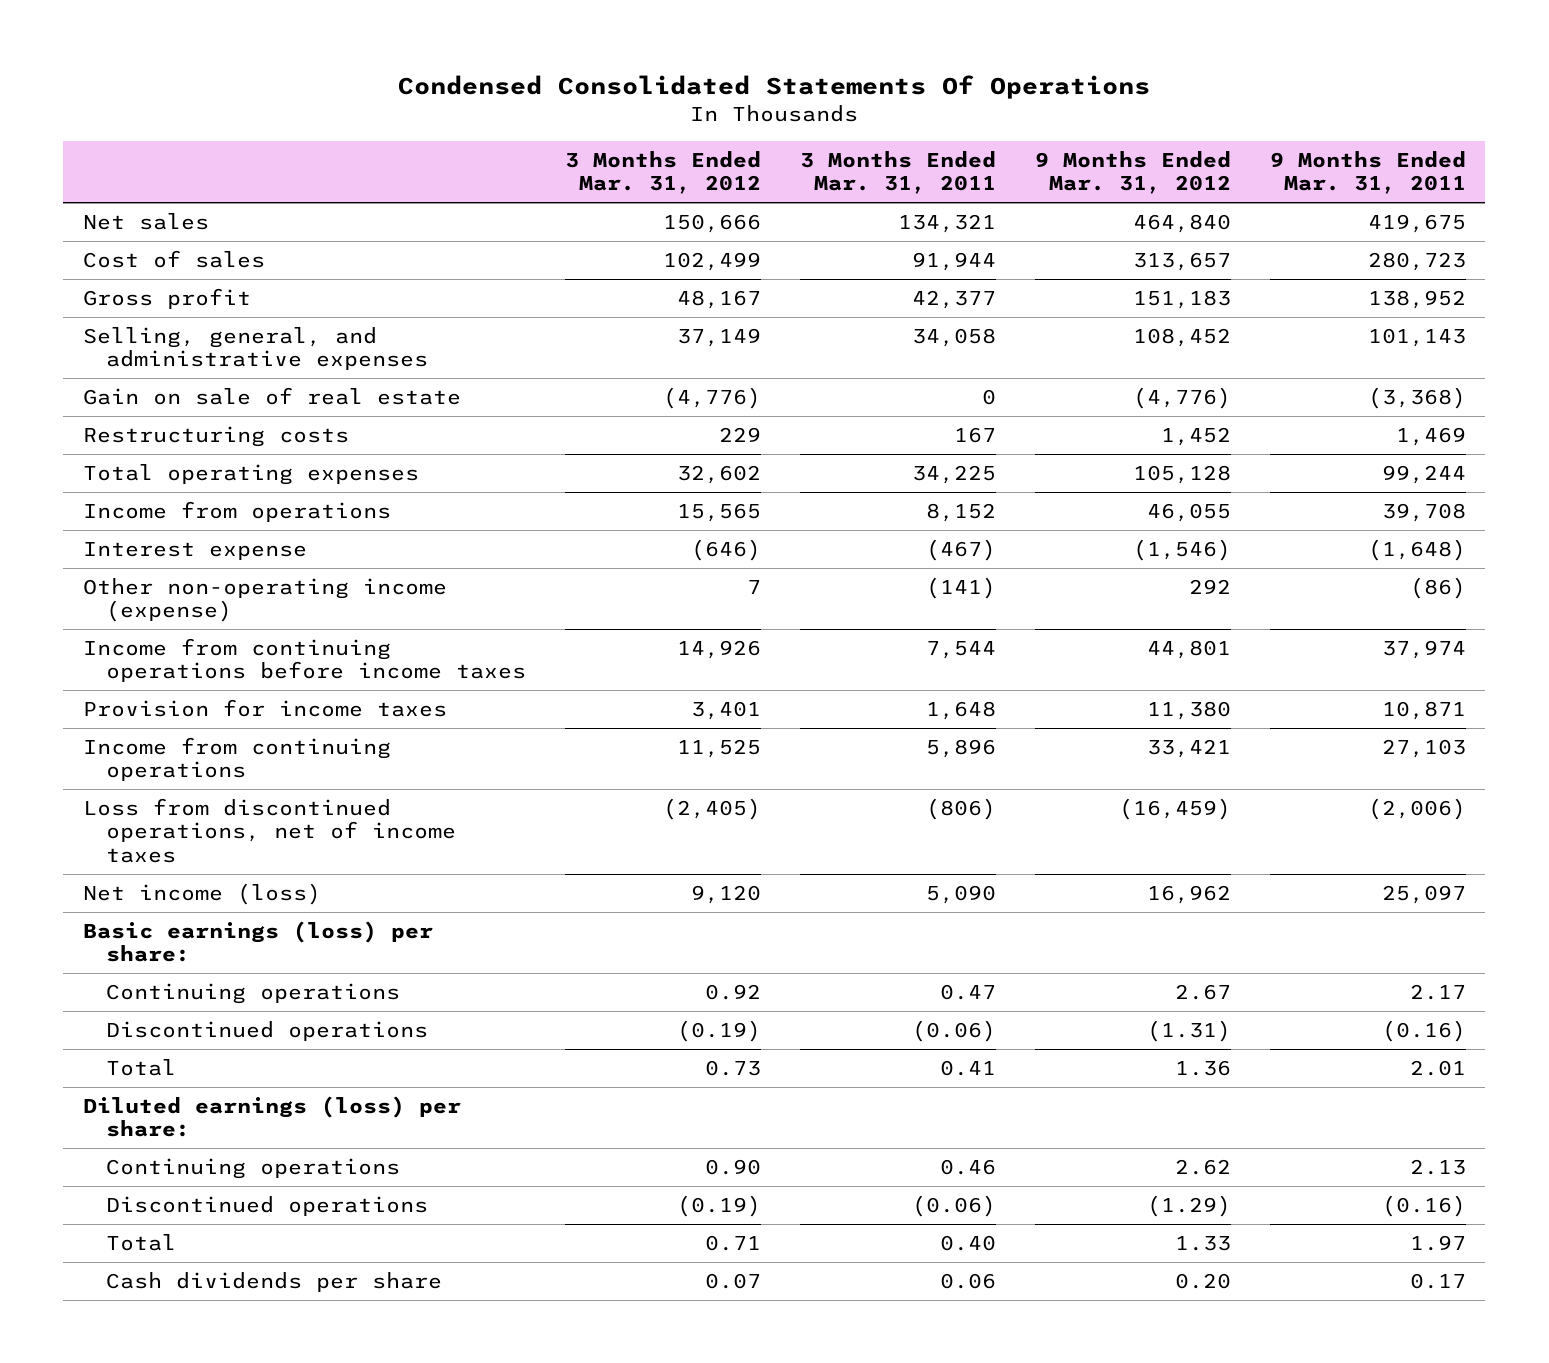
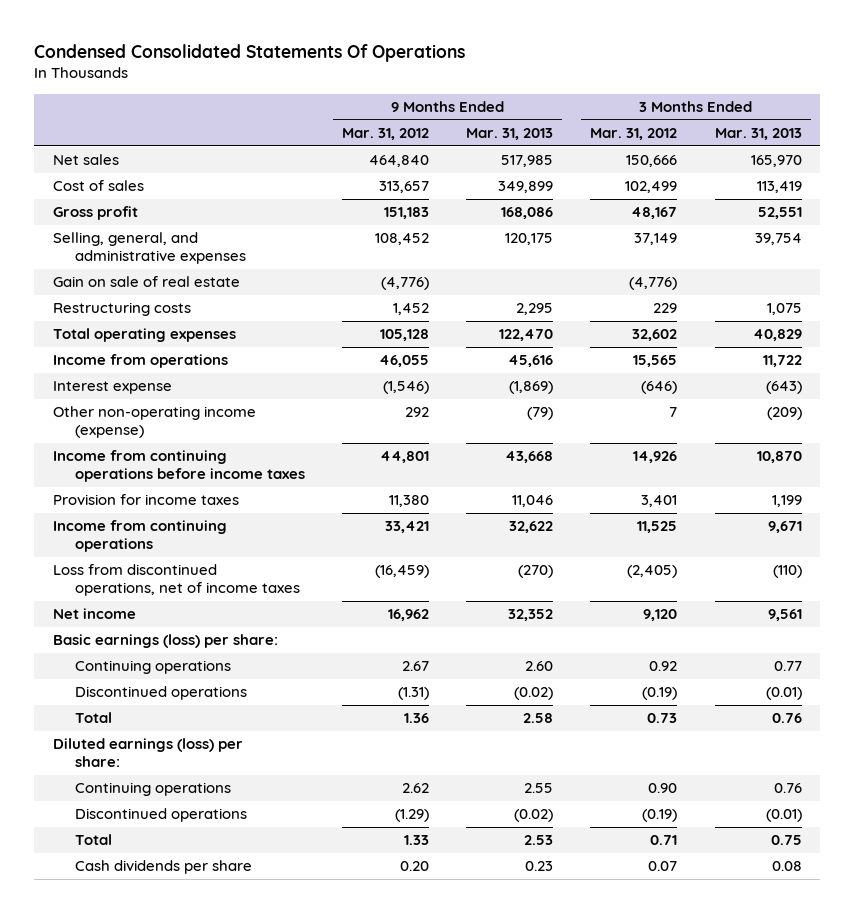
- | 3 Months Ended Mar. 31, 2012 | 3 Months Ended Mar. 31, 2011 | 9 Months Ended Mar. 31, 2012 | 9 Months Ended Mar. 31, 2011
+ | 9 Months Ended Mar. 31, 2012 | 9 Months Ended Mar. 31, 2013 | 3 Months Ended Mar. 31, 2012 | 3 Months Ended Mar. 31, 2013
- Net income (loss) | 9,120 | 5,090 | 16,962 | 25,097
+ Net income | 16,962 | 32,352 | 9,120 | 9,561

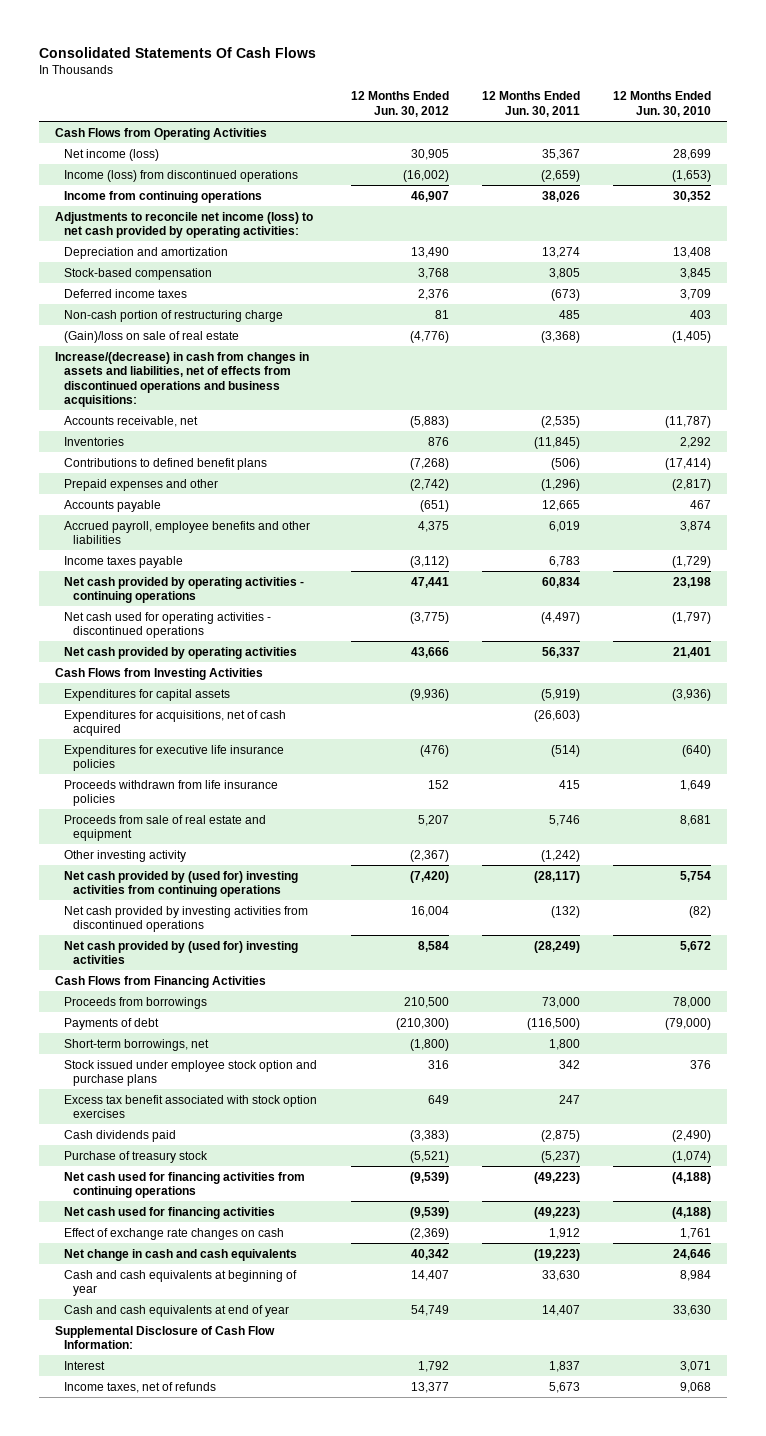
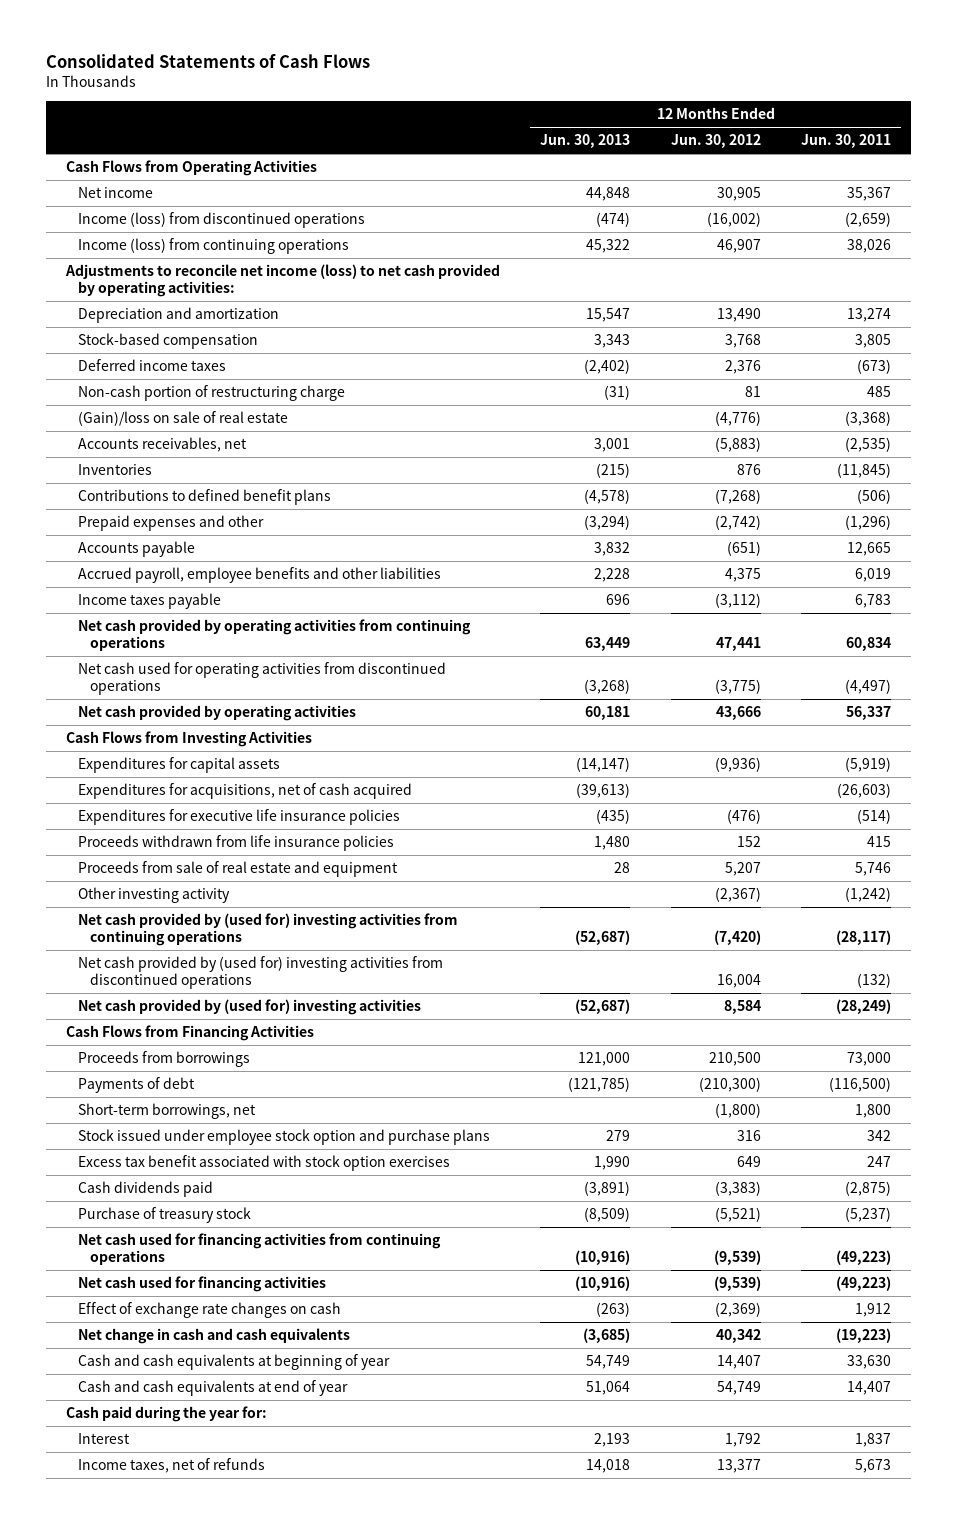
- Consolidated Statements Of Cash Flows
+ Consolidated Statements of Cash Flows
- | 12 Months Ended Jun. 30, 2012 | 12 Months Ended Jun. 30, 2011 | 12 Months Ended Jun. 30, 2010
+ | 12 Months Ended Jun. 30, 2013 | 12 Months Ended Jun. 30, 2012 | 12 Months Ended Jun. 30, 2011
- Net income (loss) | 30,905 | 35,367 | 28,699
+ Net income | 44,848 | 30,905 | 35,367
- Income from continuing operations | 46,907 | 38,026 | 30,352
+ Income (loss) from continuing operations | 45,322 | 46,907 | 38,026
- Increase/(decrease) in cash from changes in assets and liabilities, net of effects from discontinued operations and business acquisitions:
- Accounts receivable, net | (5,883) | (2,535) | (11,787)
+ Accounts receivables, net | 3,001 | (5,883) | (2,535)
- Net cash provided by operating activities - continuing operations | 47,441 | 60,834 | 23,198
- Net cash used for operating activities - discontinued operations | (3,775) | (4,497) | (1,797)
+ Net cash provided by operating activities from continuing operations | 63,449 | 47,441 | 60,834
+ Net cash used for operating activities from discontinued operations | (3,268) | (3,775) | (4,497)
- Net cash provided by investing activities from discontinued operations | 16,004 | (132) | (82)
+ Net cash provided by (used for) investing activities from discontinued operations | | 16,004 | (132)
- Supplemental Disclosure of Cash Flow Information:
+ Cash paid during the year for:

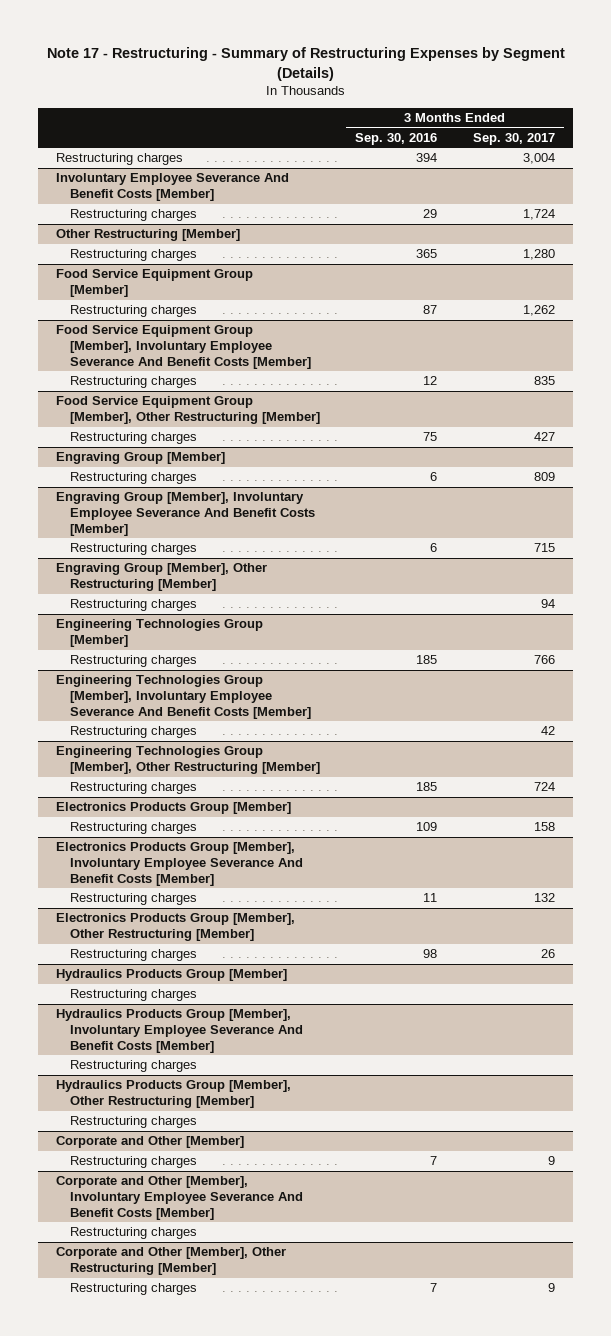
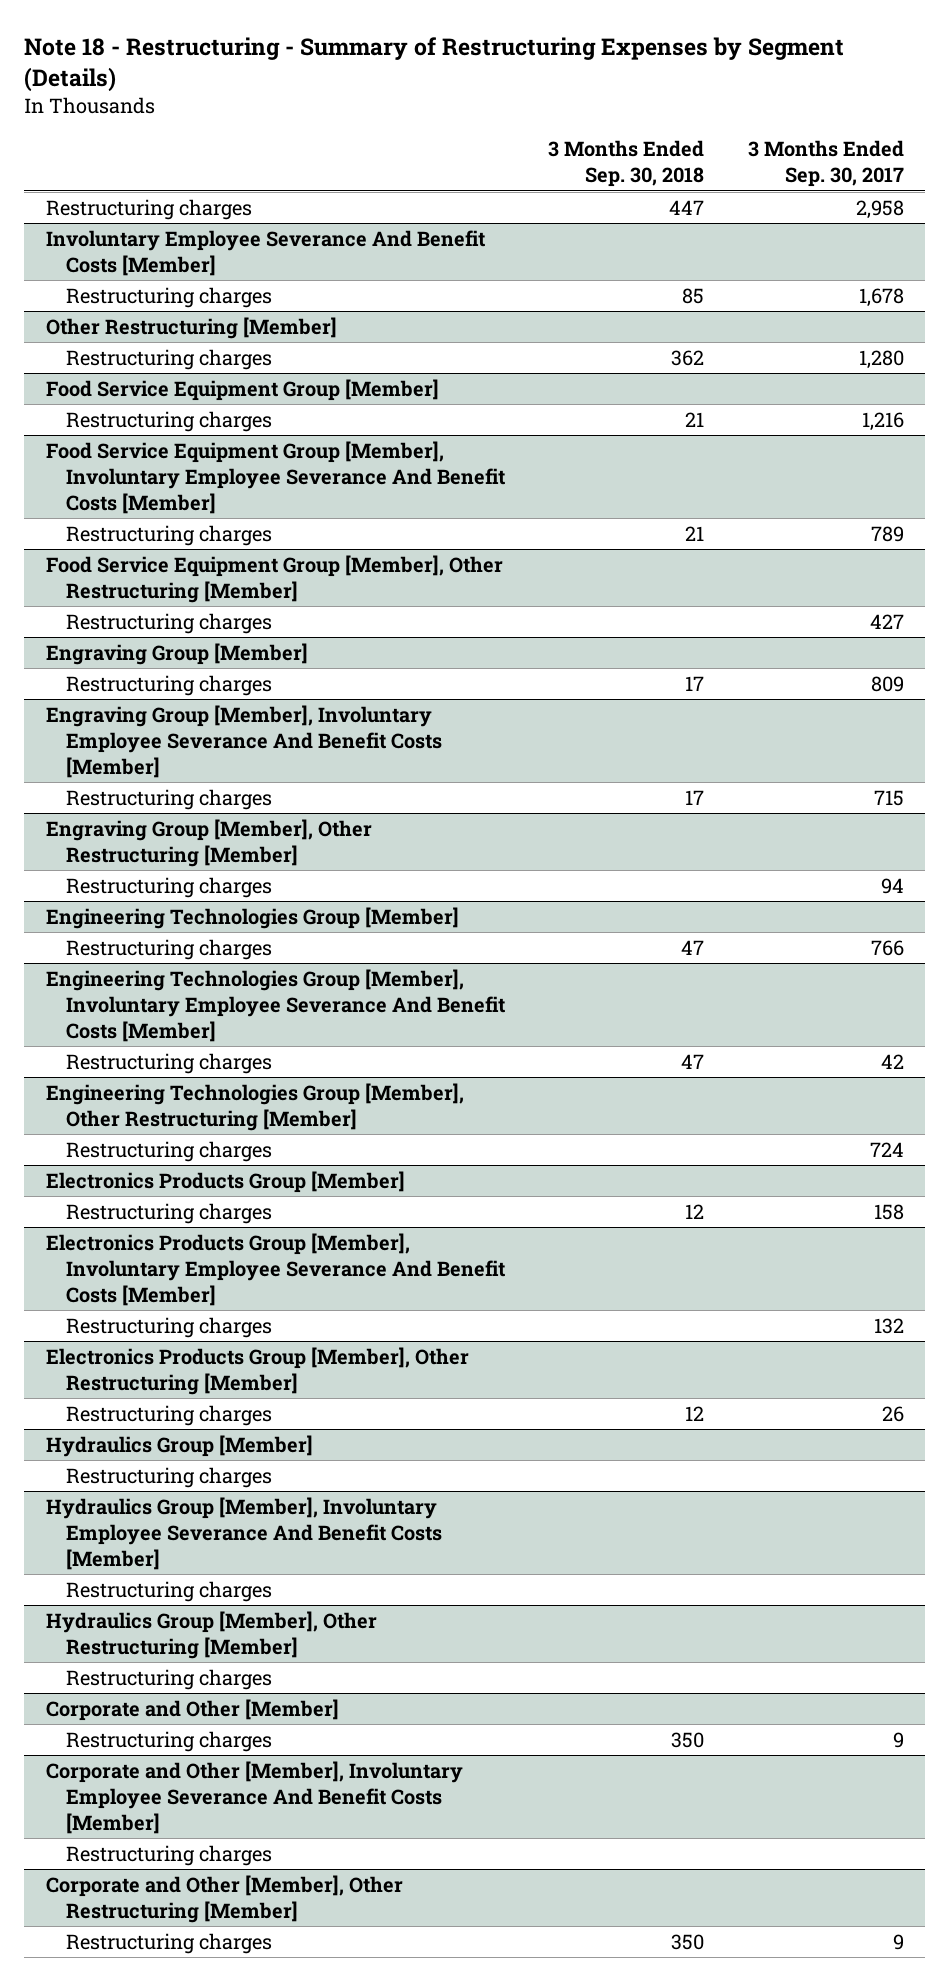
- Note 17 - Restructuring - Summary of Restructuring Expenses by Segment (Details)
+ Note 18 - Restructuring - Summary of Restructuring Expenses by Segment (Details)
- | 3 Months Ended Sep. 30, 2016 | 3 Months Ended Sep. 30, 2017
+ | 3 Months Ended Sep. 30, 2018 | 3 Months Ended Sep. 30, 2017
- Restructuring charges | 394 | 3,004
+ Restructuring charges | 447 | 2,958
@ Involuntary Employee Severance And Benefit Costs [Member]
- Restructuring charges | 29 | 1,724
+ Restructuring charges | 85 | 1,678
@ Food Service Equipment Group [Member]
- Restructuring charges | 87 | 1,262
+ Restructuring charges | 21 | 1,216
@ Food Service Equipment Group [Member], Involuntary Employee Severance And Benefit Costs [Member]
- Restructuring charges | 12 | 835
+ Restructuring charges | 21 | 789
- Hydraulics Products Group [Member]
+ Hydraulics Group [Member]
- Hydraulics Products Group [Member], Involuntary Employee Severance And Benefit Costs [Member]
+ Hydraulics Group [Member], Involuntary Employee Severance And Benefit Costs [Member]
- Hydraulics Products Group [Member], Other Restructuring [Member]
+ Hydraulics Group [Member], Other Restructuring [Member]

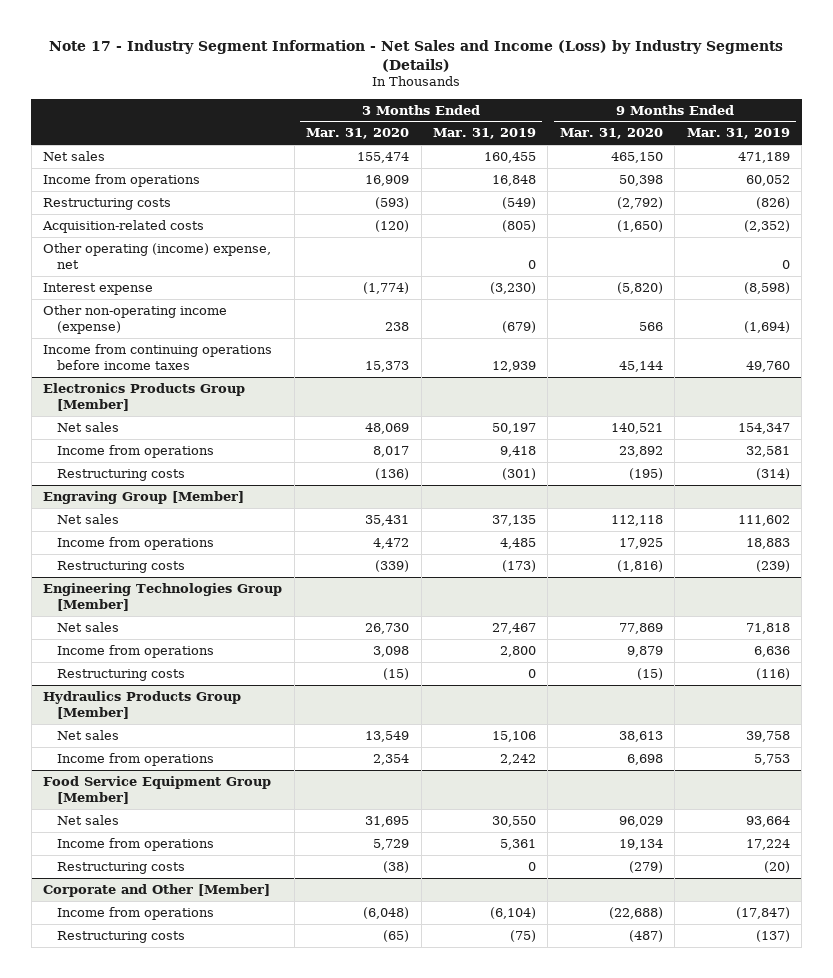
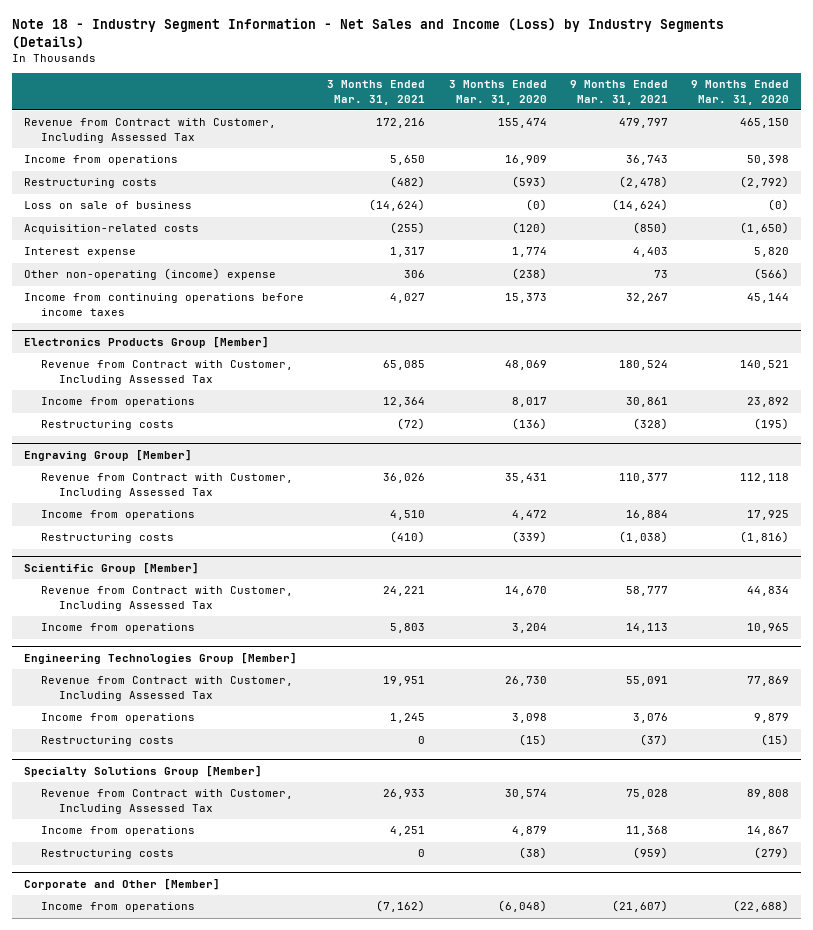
- Note 17 - Industry Segment Information - Net Sales and Income (Loss) by Industry Segments (Details)
+ Note 18 - Industry Segment Information - Net Sales and Income (Loss) by Industry Segments (Details)
- | 3 Months Ended Mar. 31, 2020 | 3 Months Ended Mar. 31, 2019 | 9 Months Ended Mar. 31, 2020 | 9 Months Ended Mar. 31, 2019
+ | 3 Months Ended Mar. 31, 2021 | 3 Months Ended Mar. 31, 2020 | 9 Months Ended Mar. 31, 2021 | 9 Months Ended Mar. 31, 2020
- Net sales | 155,474 | 160,455 | 465,150 | 471,189
+ Revenue from Contract with Customer, Including Assessed Tax | 172,216 | 155,474 | 479,797 | 465,150
+ Loss on sale of business | (14,624) | (0) | (14,624) | (0)
- Other operating (income) expense, net | | 0 | | 0
- Interest expense | (1,774) | (3,230) | (5,820) | (8,598)
- Other non-operating income (expense) | 238 | (679) | 566 | (1,694)
+ Interest expense | 1,317 | 1,774 | 4,403 | 5,820
+ Other non-operating (income) expense | 306 | (238) | 73 | (566)
@ Electronics Products Group [Member]
- Net sales | 48,069 | 50,197 | 140,521 | 154,347
+ Revenue from Contract with Customer, Including Assessed Tax | 65,085 | 48,069 | 180,524 | 140,521
@ Engraving Group [Member]
- Net sales | 35,431 | 37,135 | 112,118 | 111,602
+ Revenue from Contract with Customer, Including Assessed Tax | 36,026 | 35,431 | 110,377 | 112,118
+ Scientific Group [Member]
+ Revenue from Contract with Customer, Including Assessed Tax | 24,221 | 14,670 | 58,777 | 44,834
+ Income from operations | 5,803 | 3,204 | 14,113 | 10,965
@ Engineering Technologies Group [Member]
- Net sales | 26,730 | 27,467 | 77,869 | 71,818
+ Revenue from Contract with Customer, Including Assessed Tax | 19,951 | 26,730 | 55,091 | 77,869
- Hydraulics Products Group [Member]
- Net sales | 13,549 | 15,106 | 38,613 | 39,758
- Income from operations | 2,354 | 2,242 | 6,698 | 5,753
- Food Service Equipment Group [Member]
- Net sales | 31,695 | 30,550 | 96,029 | 93,664
- Income from operations | 5,729 | 5,361 | 19,134 | 17,224
+ Specialty Solutions Group [Member]
+ Revenue from Contract with Customer, Including Assessed Tax | 26,933 | 30,574 | 75,028 | 89,808
+ Income from operations | 4,251 | 4,879 | 11,368 | 14,867
@ Corporate and Other [Member]
- Restructuring costs | (65) | (75) | (487) | (137)

